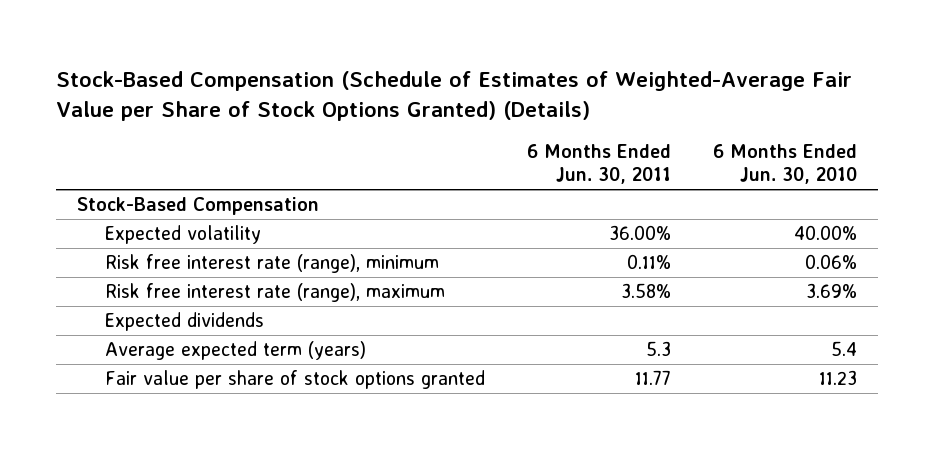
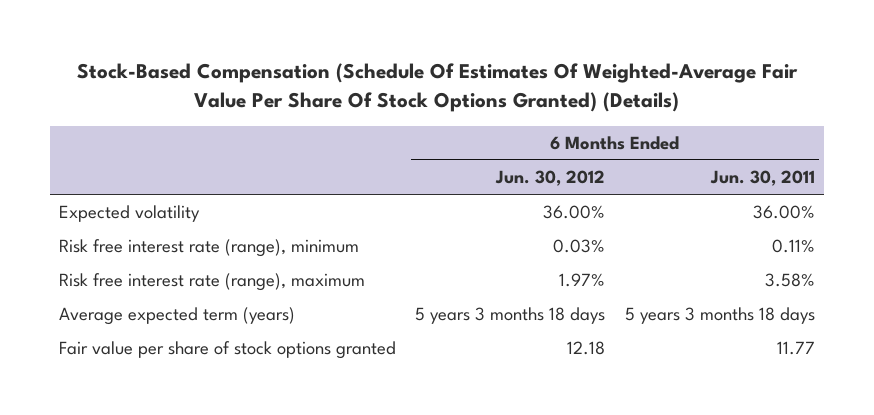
- Stock-Based Compensation (Schedule of Estimates of Weighted-Average Fair Value per Share of Stock Options Granted) (Details)
+ Stock-Based Compensation (Schedule Of Estimates Of Weighted-Average Fair Value Per Share Of Stock Options Granted) (Details)
- | 6 Months Ended Jun. 30, 2011 | 6 Months Ended Jun. 30, 2010
+ | 6 Months Ended Jun. 30, 2012 | 6 Months Ended Jun. 30, 2011
- Stock-Based Compensation
- Expected dividends
- Average expected term (years) | 5.3 | 5.4
+ Average expected term (years) | 5 years 3 months 18 days | 5 years 3 months 18 days

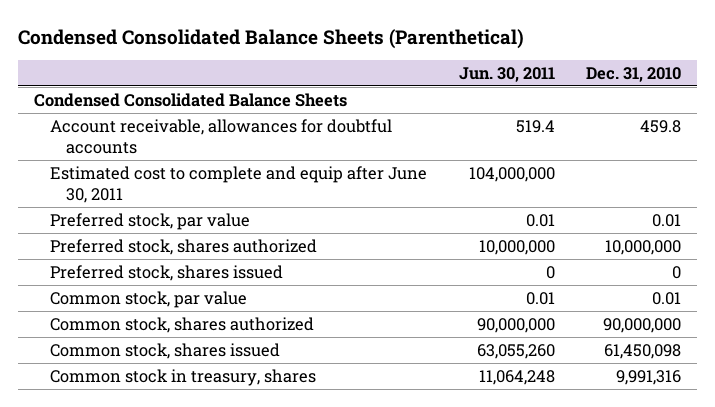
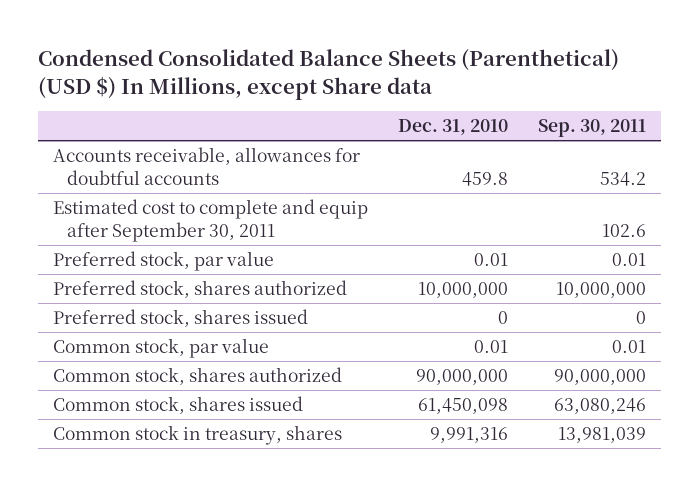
- Condensed Consolidated Balance Sheets (Parenthetical)
+ Condensed Consolidated Balance Sheets (Parenthetical) (USD $) In Millions, except Share data
- | Jun. 30, 2011 | Dec. 31, 2010
+ | Dec. 31, 2010 | Sep. 30, 2011
- Condensed Consolidated Balance Sheets
- Account receivable, allowances for doubtful accounts | 519.4 | 459.8
- Estimated cost to complete and equip after June 30, 2011 | 104,000,000 |
+ Accounts receivable, allowances for doubtful accounts | 459.8 | 534.2
+ Estimated cost to complete and equip after September 30, 2011 | | 102.6

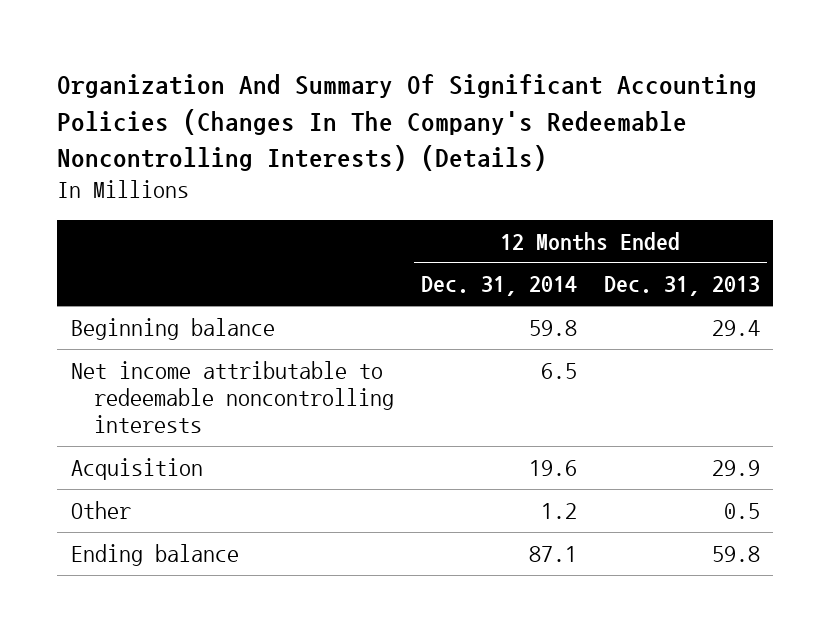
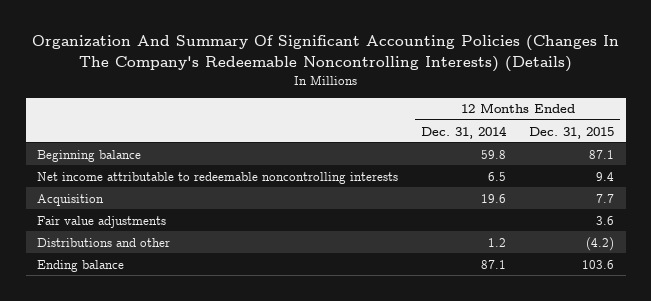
- | 12 Months Ended Dec. 31, 2014 | 12 Months Ended Dec. 31, 2013
+ | 12 Months Ended Dec. 31, 2014 | 12 Months Ended Dec. 31, 2015
- Other | 1.2 | 0.5
+ Fair value adjustments | | 3.6
+ Distributions and other | 1.2 | (4.2)

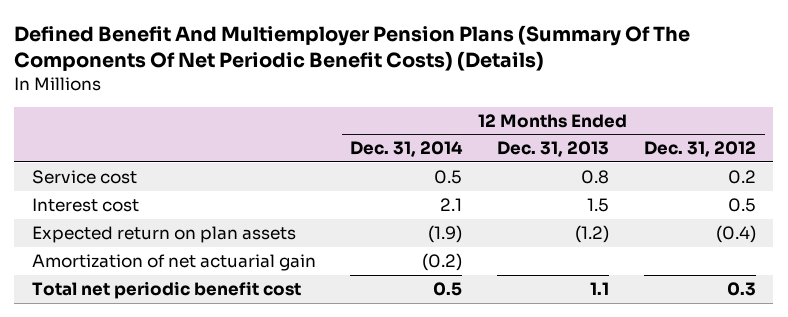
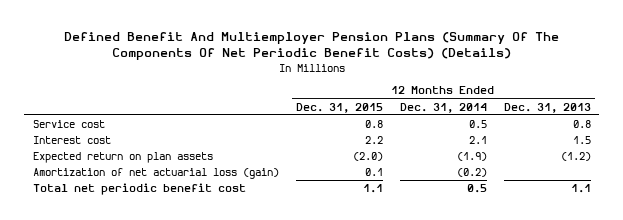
- | 12 Months Ended Dec. 31, 2014 | 12 Months Ended Dec. 31, 2013 | 12 Months Ended Dec. 31, 2012
+ | 12 Months Ended Dec. 31, 2015 | 12 Months Ended Dec. 31, 2014 | 12 Months Ended Dec. 31, 2013
- Amortization of net actuarial gain | (0.2) | |
+ Amortization of net actuarial loss (gain) | 0.1 | (0.2) |

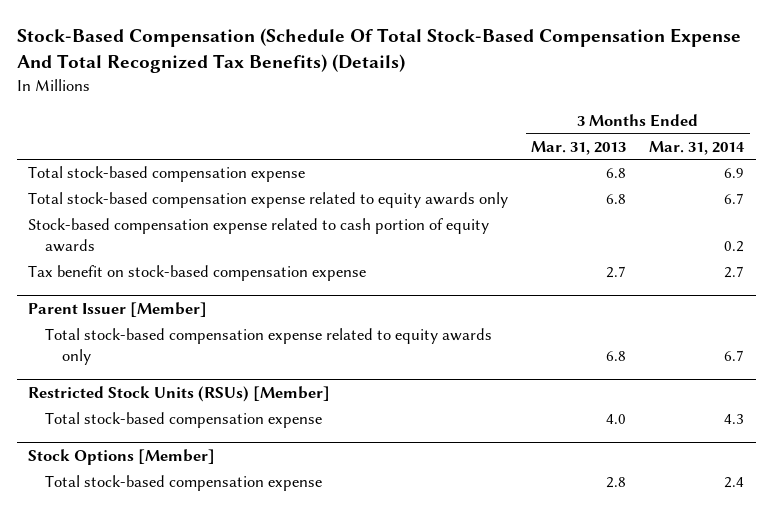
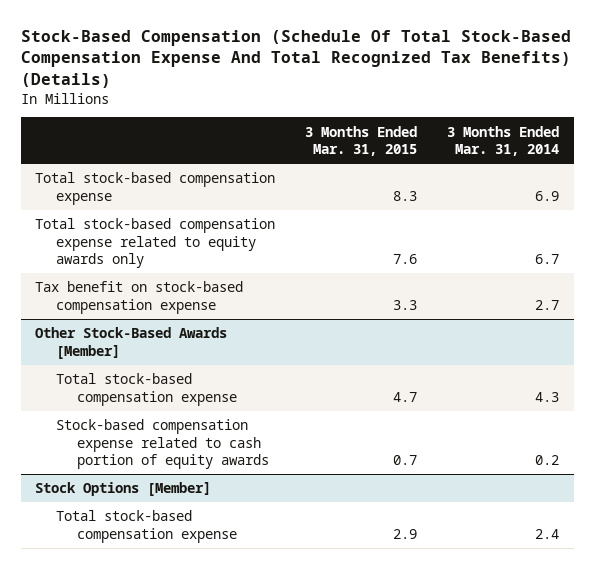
- | 3 Months Ended Mar. 31, 2013 | 3 Months Ended Mar. 31, 2014
+ | 3 Months Ended Mar. 31, 2015 | 3 Months Ended Mar. 31, 2014
- Stock-based compensation expense related to cash portion of equity awards | | 0.2
- Parent Issuer [Member]
- Total stock-based compensation expense related to equity awards only | 6.8 | 6.7
- Restricted Stock Units (RSUs) [Member]
+ Other Stock-Based Awards [Member]
+ Stock-based compensation expense related to cash portion of equity awards | 0.7 | 0.2

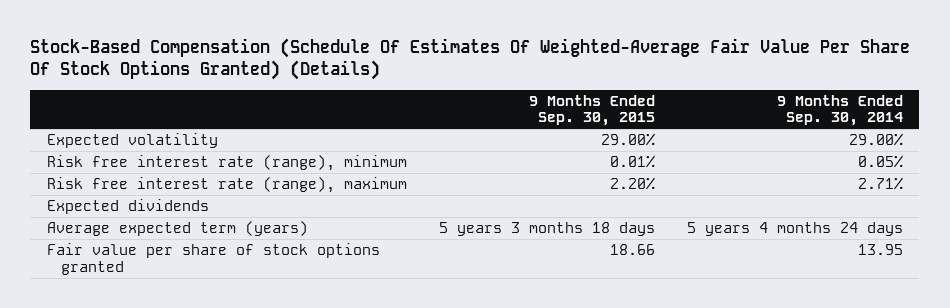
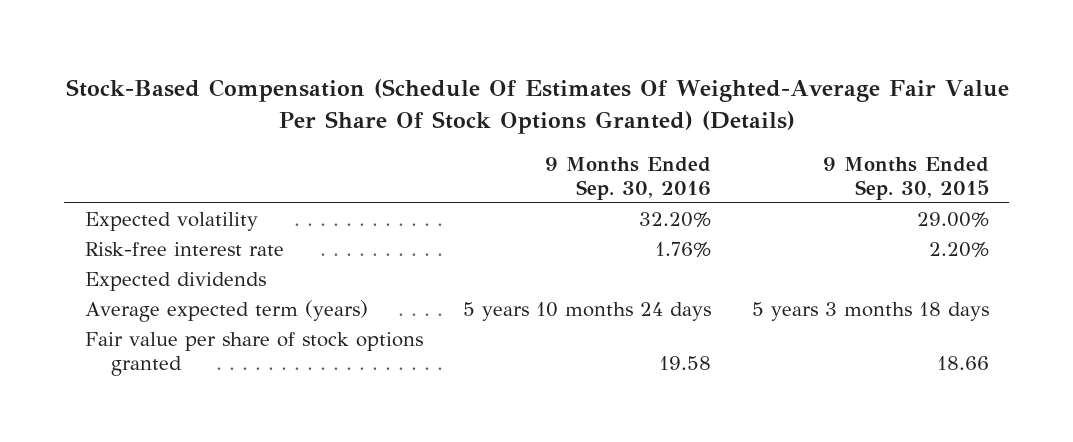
- | 9 Months Ended Sep. 30, 2015 | 9 Months Ended Sep. 30, 2014
+ | 9 Months Ended Sep. 30, 2016 | 9 Months Ended Sep. 30, 2015
- Risk free interest rate (range), minimum | 0.01% | 0.05%
- Risk free interest rate (range), maximum | 2.20% | 2.71%
+ Risk-free interest rate | 1.76% | 2.20%

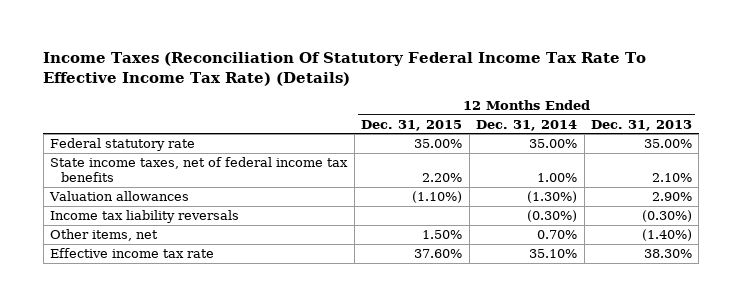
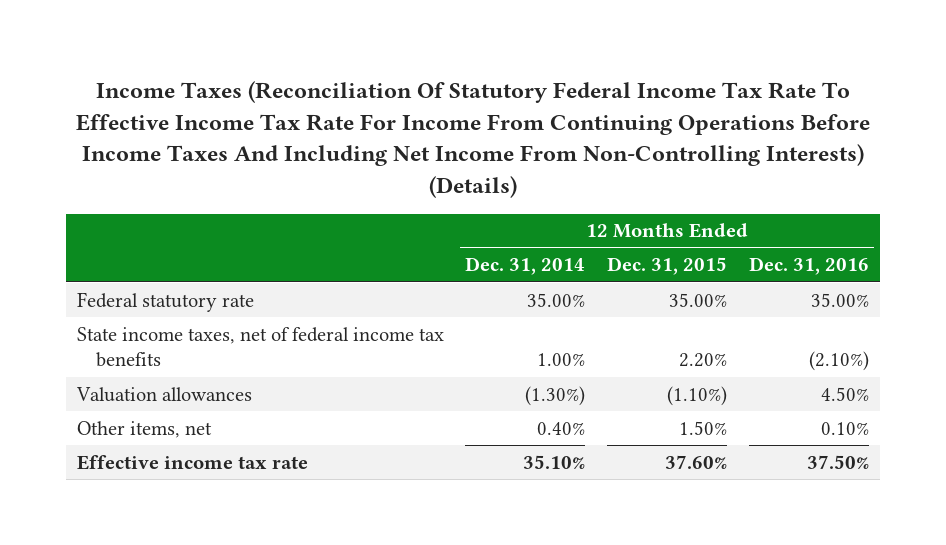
- Income Taxes (Reconciliation Of Statutory Federal Income Tax Rate To Effective Income Tax Rate) (Details)
+ Income Taxes (Reconciliation Of Statutory Federal Income Tax Rate To Effective Income Tax Rate For Income From Continuing Operations Before Income Taxes And Including Net Income From Non-Controlling Interests) (Details)
- | 12 Months Ended Dec. 31, 2015 | 12 Months Ended Dec. 31, 2014 | 12 Months Ended Dec. 31, 2013
+ | 12 Months Ended Dec. 31, 2014 | 12 Months Ended Dec. 31, 2015 | 12 Months Ended Dec. 31, 2016
- Income tax liability reversals | | (0.30%) | (0.30%)
- Other items, net | 1.50% | 0.70% | (1.40%)
+ Other items, net | 0.40% | 1.50% | 0.10%

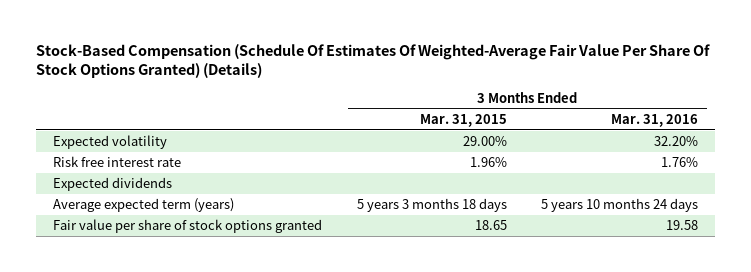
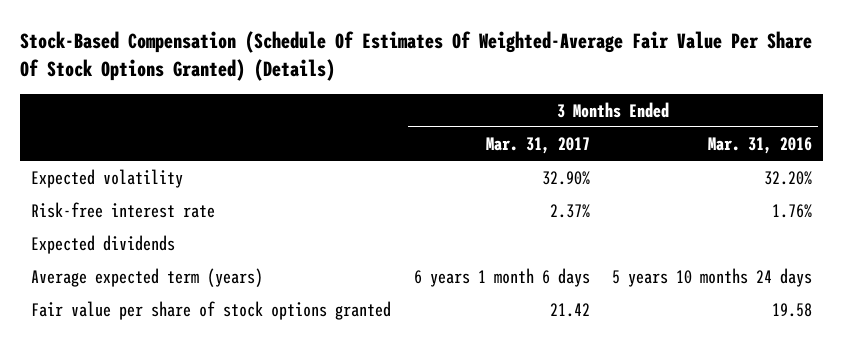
- | 3 Months Ended Mar. 31, 2015 | 3 Months Ended Mar. 31, 2016
+ | 3 Months Ended Mar. 31, 2017 | 3 Months Ended Mar. 31, 2016
- Risk free interest rate | 1.96% | 1.76%
+ Risk-free interest rate | 2.37% | 1.76%

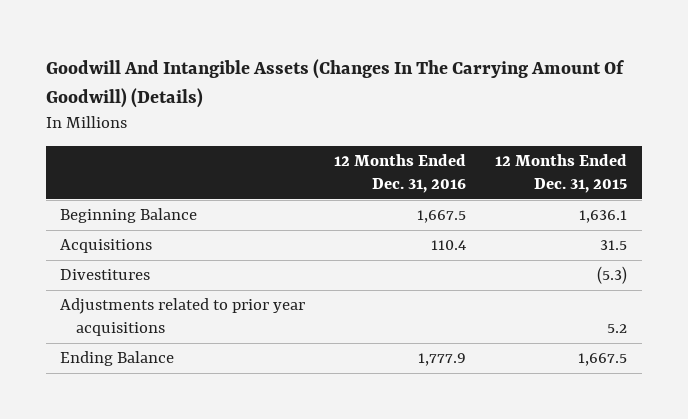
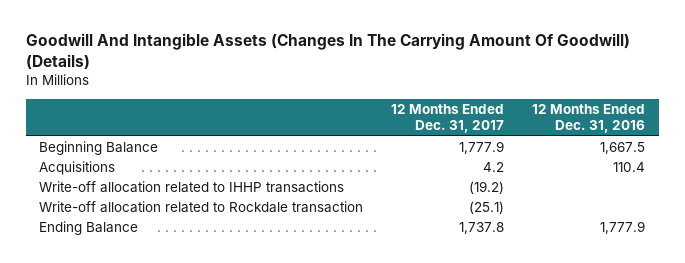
- | 12 Months Ended Dec. 31, 2016 | 12 Months Ended Dec. 31, 2015
+ | 12 Months Ended Dec. 31, 2017 | 12 Months Ended Dec. 31, 2016
- Divestitures | | (5.3)
- Adjustments related to prior year acquisitions | | 5.2
+ Write-off allocation related to IHHP transactions | (19.2) |
+ Write-off allocation related to Rockdale transaction | (25.1) |

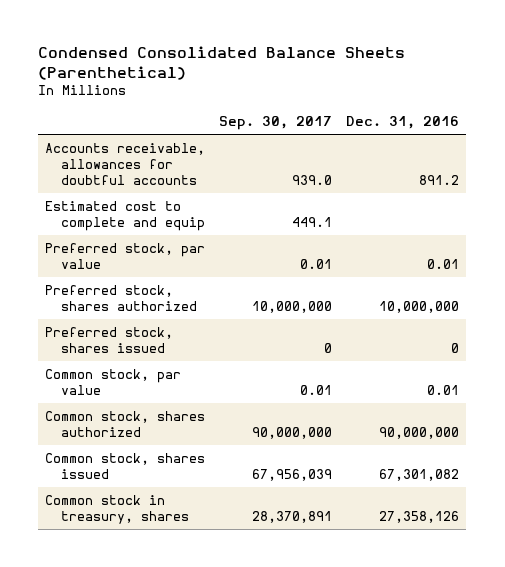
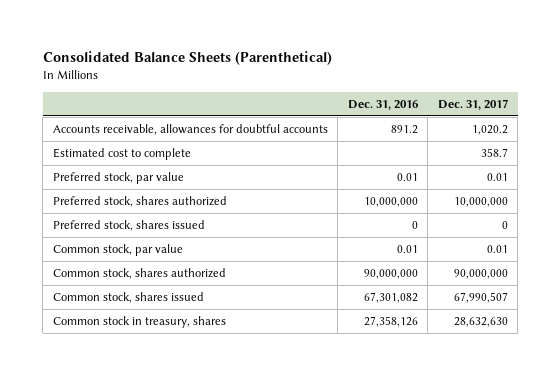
- Condensed Consolidated Balance Sheets (Parenthetical)
+ Consolidated Balance Sheets (Parenthetical)
- | Sep. 30, 2017 | Dec. 31, 2016
+ | Dec. 31, 2016 | Dec. 31, 2017
- Estimated cost to complete and equip | 449.1 |
+ Estimated cost to complete | | 358.7

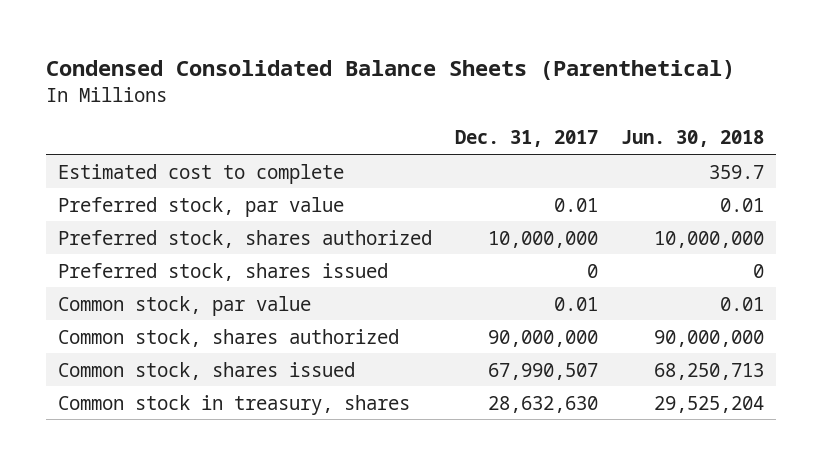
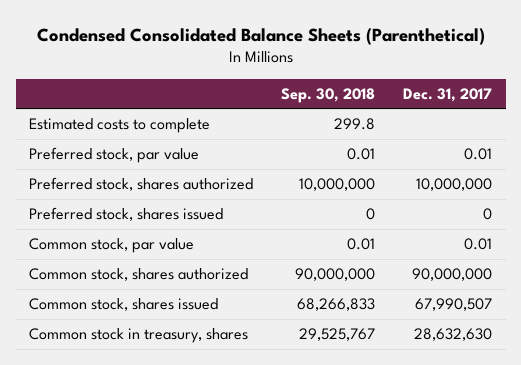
- | Dec. 31, 2017 | Jun. 30, 2018
+ | Sep. 30, 2018 | Dec. 31, 2017
- Estimated cost to complete | | 359.7
+ Estimated costs to complete | 299.8 |

